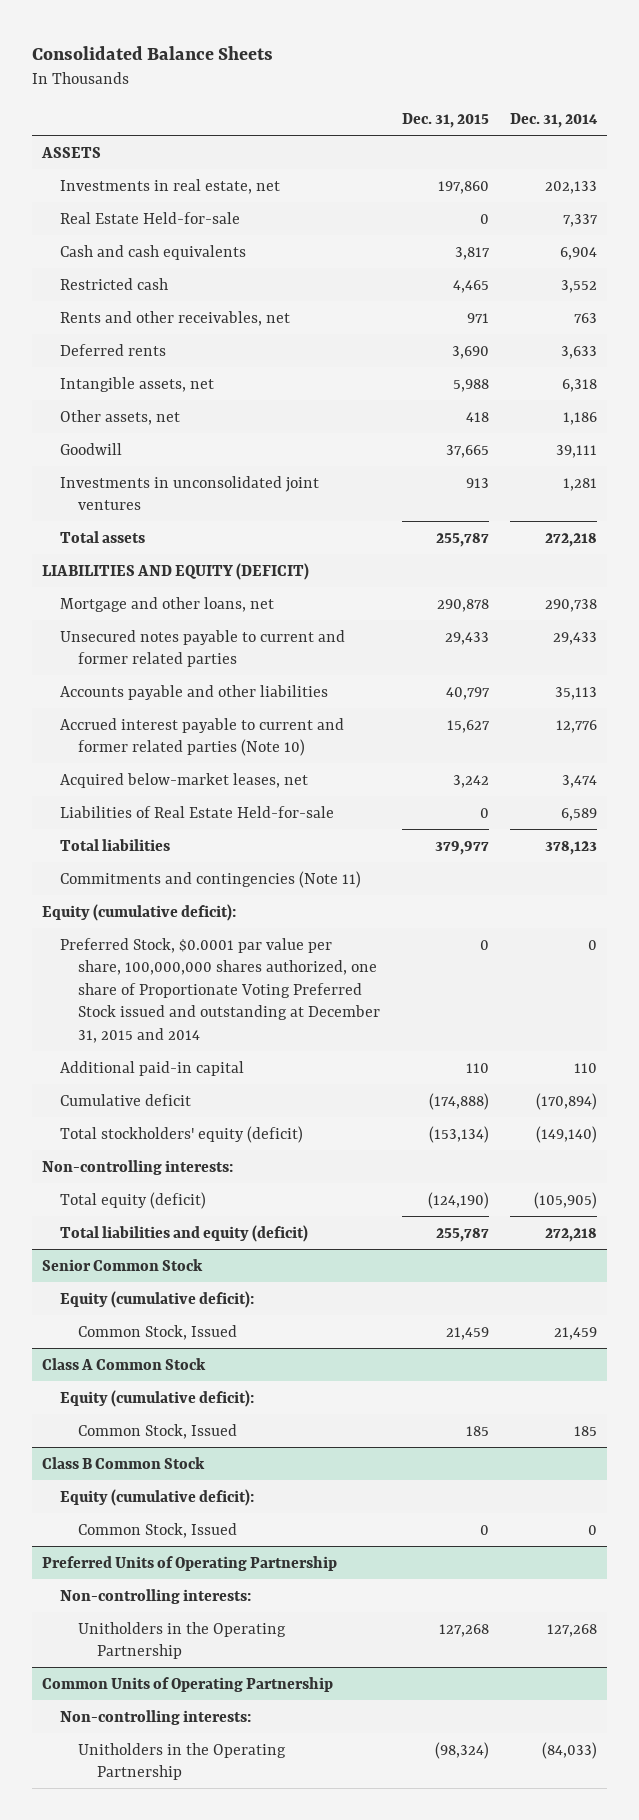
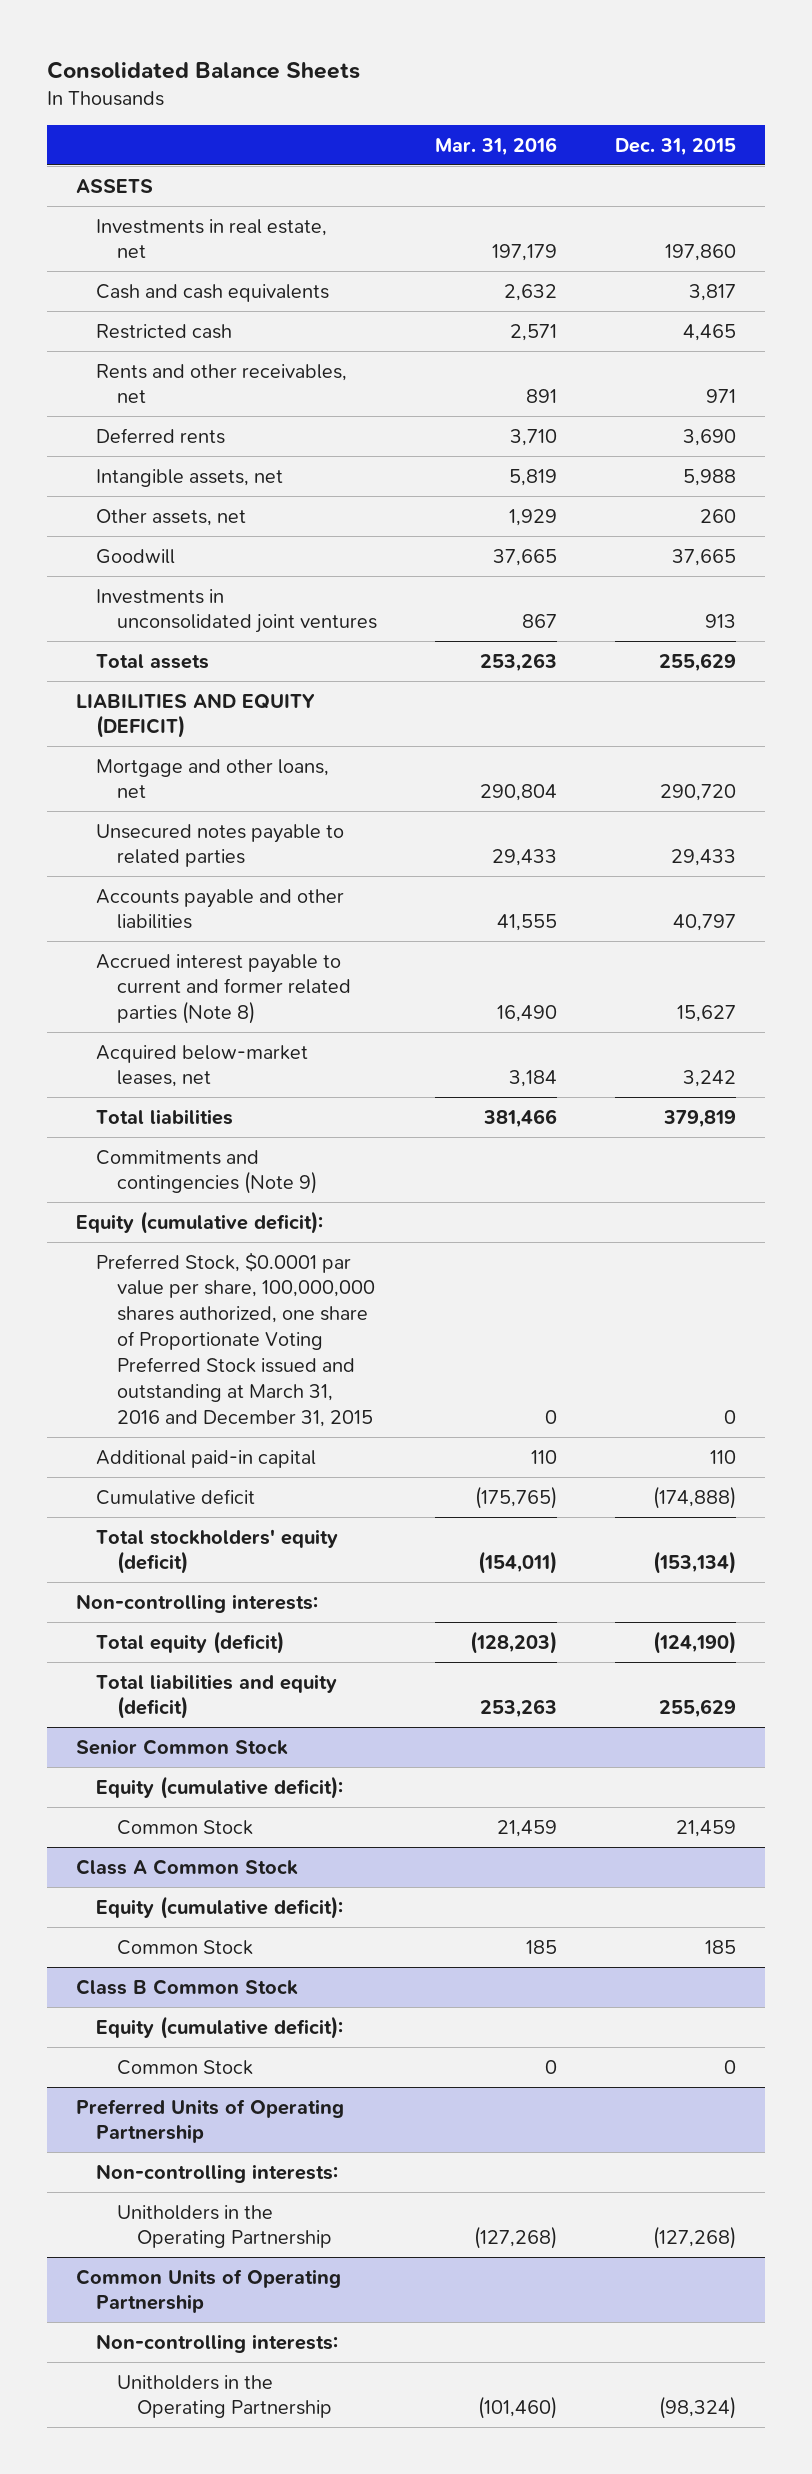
- | Dec. 31, 2015 | Dec. 31, 2014
+ | Mar. 31, 2016 | Dec. 31, 2015
- Real Estate Held-for-sale | 0 | 7,337
- Other assets, net | 418 | 1,186
+ Other assets, net | 1,929 | 260
- Total assets | 255,787 | 272,218
+ Total assets | 253,263 | 255,629
- Mortgage and other loans, net | 290,878 | 290,738
- Unsecured notes payable to current and former related parties | 29,433 | 29,433
+ Mortgage and other loans, net | 290,804 | 290,720
+ Unsecured notes payable to related parties | 29,433 | 29,433
- Accrued interest payable to current and former related parties (Note 10) | 15,627 | 12,776
+ Accrued interest payable to current and former related parties (Note 8) | 16,490 | 15,627
- Liabilities of Real Estate Held-for-sale | 0 | 6,589
- Total liabilities | 379,977 | 378,123
- Commitments and contingencies (Note 11)
+ Total liabilities | 381,466 | 379,819
+ Commitments and contingencies (Note 9)
- Preferred Stock, $0.0001 par value per share, 100,000,000 shares authorized, one share of Proportionate Voting Preferred Stock issued and outstanding at December 31, 2015 and 2014 | 0 | 0
+ Preferred Stock, $0.0001 par value per share, 100,000,000 shares authorized, one share of Proportionate Voting Preferred Stock issued and outstanding at March 31, 2016 and December 31, 2015 | 0 | 0
- Total liabilities and equity (deficit) | 255,787 | 272,218
+ Total liabilities and equity (deficit) | 253,263 | 255,629
@ Senior Common Stock
- Common Stock, Issued | 21,459 | 21,459
+ Common Stock | 21,459 | 21,459
@ Class A Common Stock
- Common Stock, Issued | 185 | 185
+ Common Stock | 185 | 185
@ Class B Common Stock
- Common Stock, Issued | 0 | 0
+ Common Stock | 0 | 0
@ Preferred Units of Operating Partnership
- Unitholders in the Operating Partnership | 127,268 | 127,268
+ Unitholders in the Operating Partnership | (127,268) | (127,268)

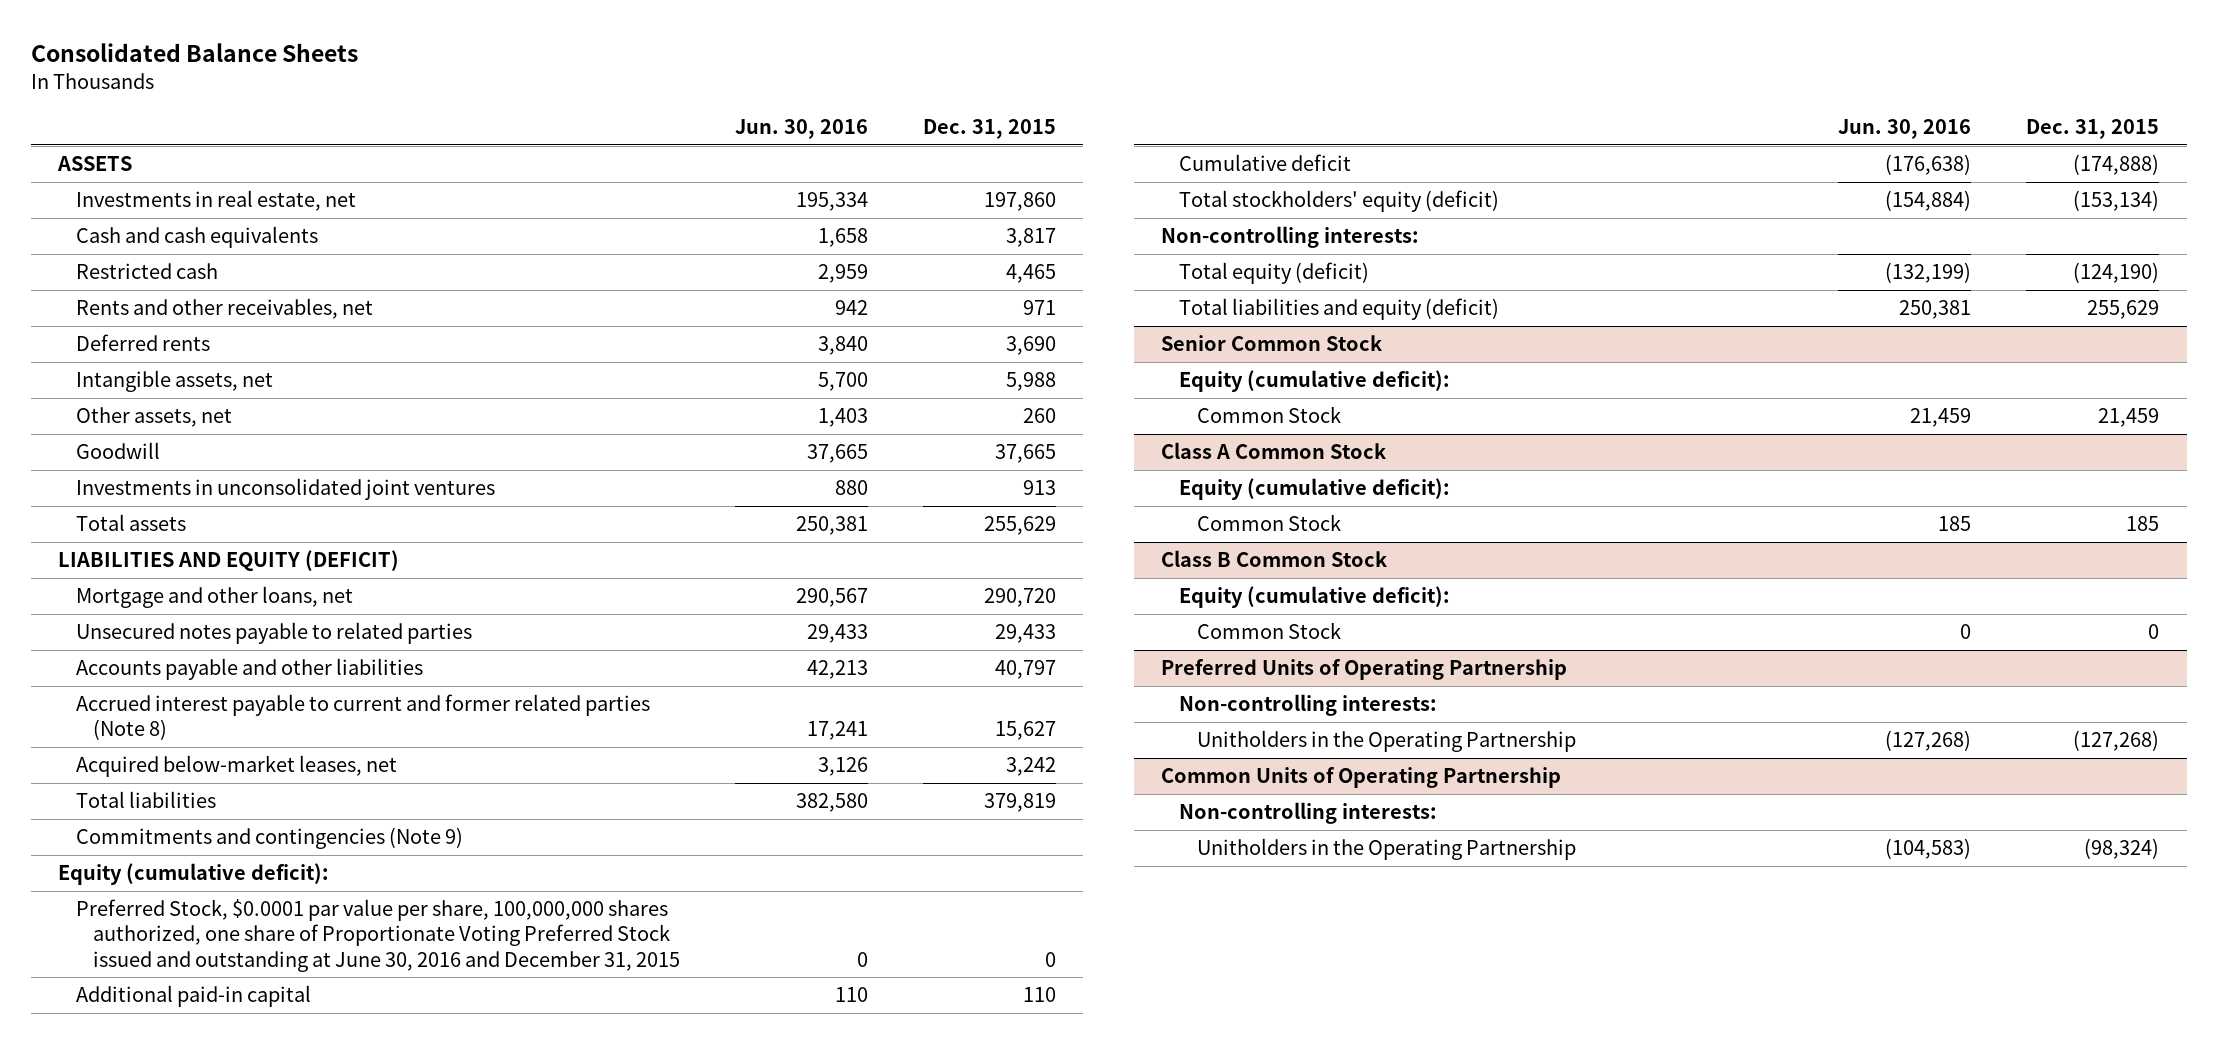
- | Mar. 31, 2016 | Dec. 31, 2015
+ | Jun. 30, 2016 | Dec. 31, 2015
- Preferred Stock, $0.0001 par value per share, 100,000,000 shares authorized, one share of Proportionate Voting Preferred Stock issued and outstanding at March 31, 2016 and December 31, 2015 | 0 | 0
+ Preferred Stock, $0.0001 par value per share, 100,000,000 shares authorized, one share of Proportionate Voting Preferred Stock issued and outstanding at June 30, 2016 and December 31, 2015 | 0 | 0

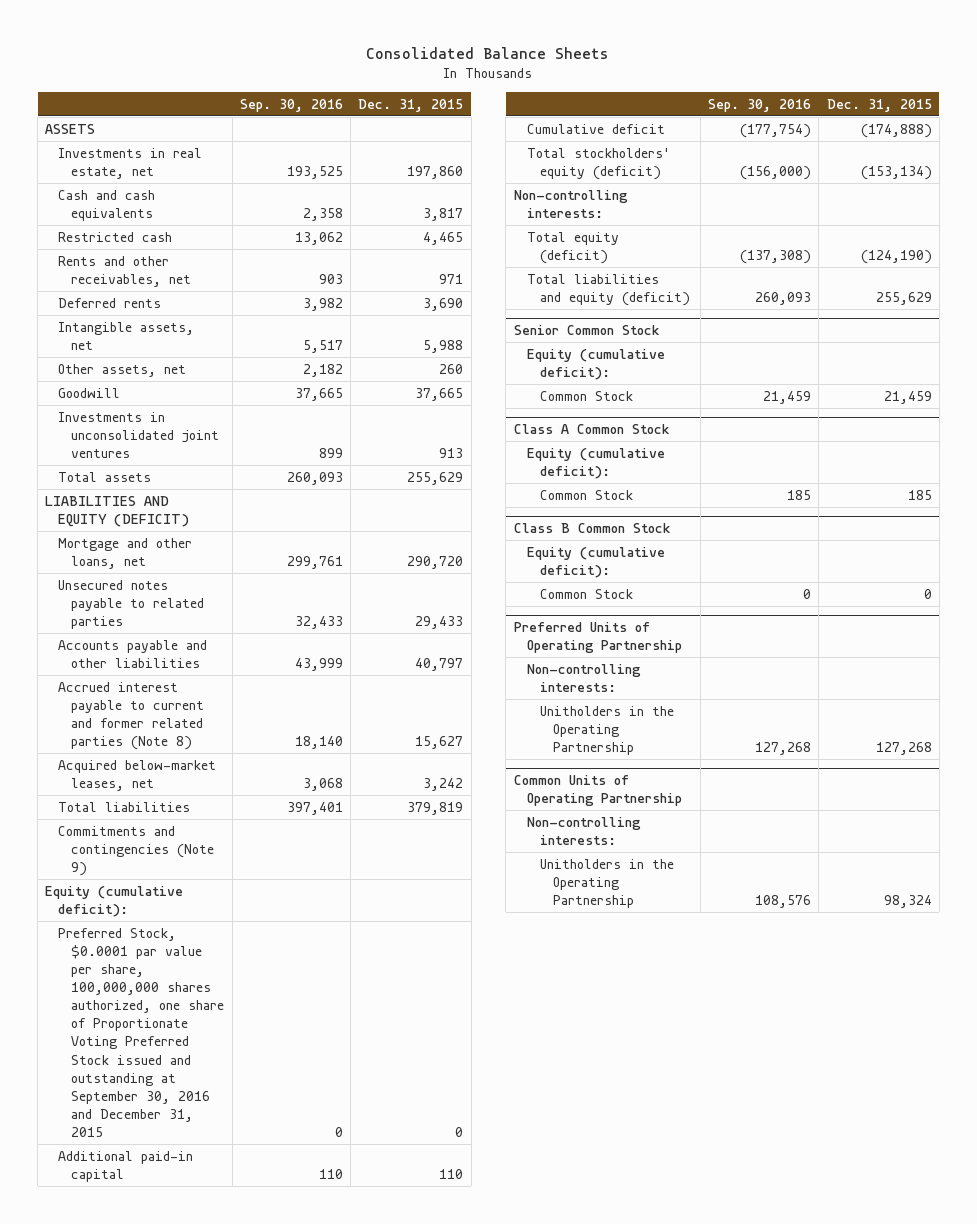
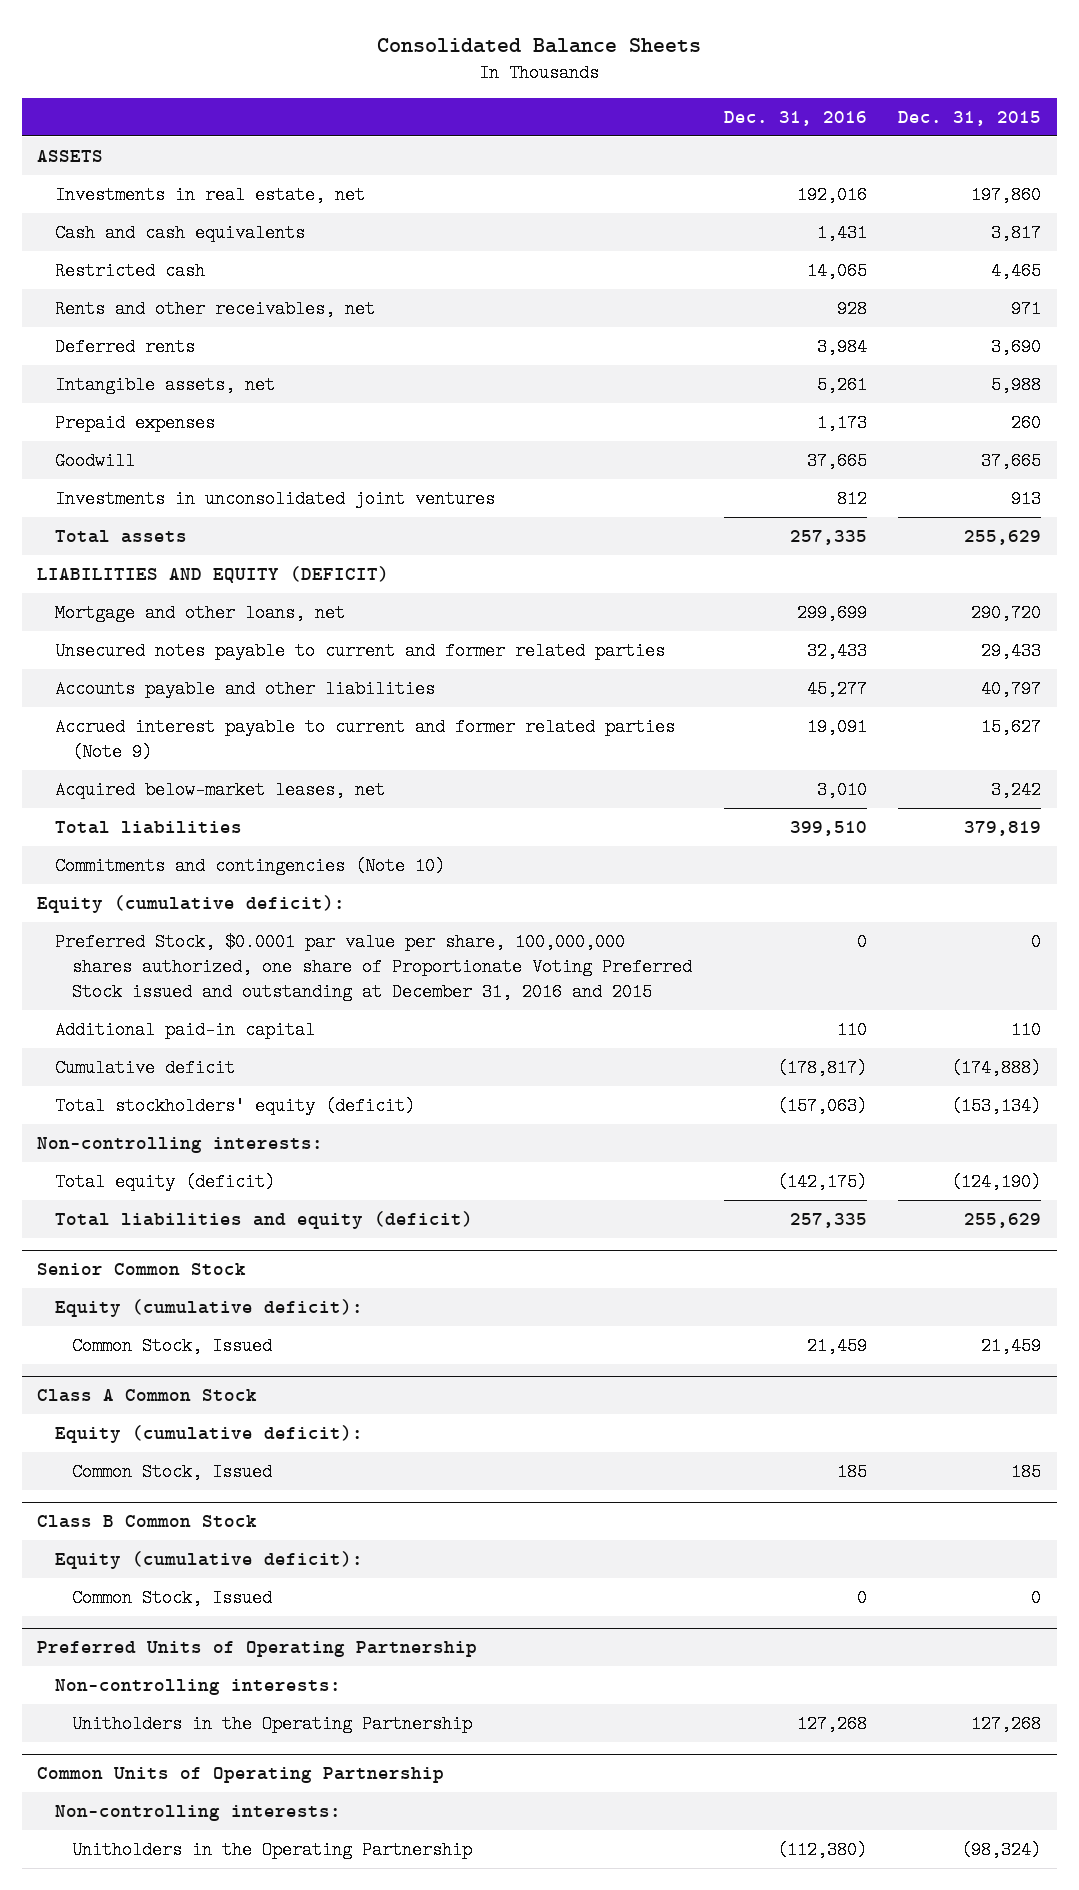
- | Sep. 30, 2016 | Dec. 31, 2015
+ | Dec. 31, 2016 | Dec. 31, 2015
- Other assets, net | 2,182 | 260
+ Prepaid expenses | 1,173 | 260
- Unsecured notes payable to related parties | 32,433 | 29,433
+ Unsecured notes payable to current and former related parties | 32,433 | 29,433
- Accrued interest payable to current and former related parties (Note 8) | 18,140 | 15,627
+ Accrued interest payable to current and former related parties (Note 9) | 19,091 | 15,627
- Commitments and contingencies (Note 9)
+ Commitments and contingencies (Note 10)
- Preferred Stock, $0.0001 par value per share, 100,000,000 shares authorized, one share of Proportionate Voting Preferred Stock issued and outstanding at September 30, 2016 and December 31, 2015 | 0 | 0
+ Preferred Stock, $0.0001 par value per share, 100,000,000 shares authorized, one share of Proportionate Voting Preferred Stock issued and outstanding at December 31, 2016 and 2015 | 0 | 0
@ Senior Common Stock
- Common Stock | 21,459 | 21,459
+ Common Stock, Issued | 21,459 | 21,459
@ Class A Common Stock
- Common Stock | 185 | 185
+ Common Stock, Issued | 185 | 185
@ Class B Common Stock
- Common Stock | 0 | 0
+ Common Stock, Issued | 0 | 0
@ Common Units of Operating Partnership
- Unitholders in the Operating Partnership | 108,576 | 98,324
+ Unitholders in the Operating Partnership | (112,380) | (98,324)

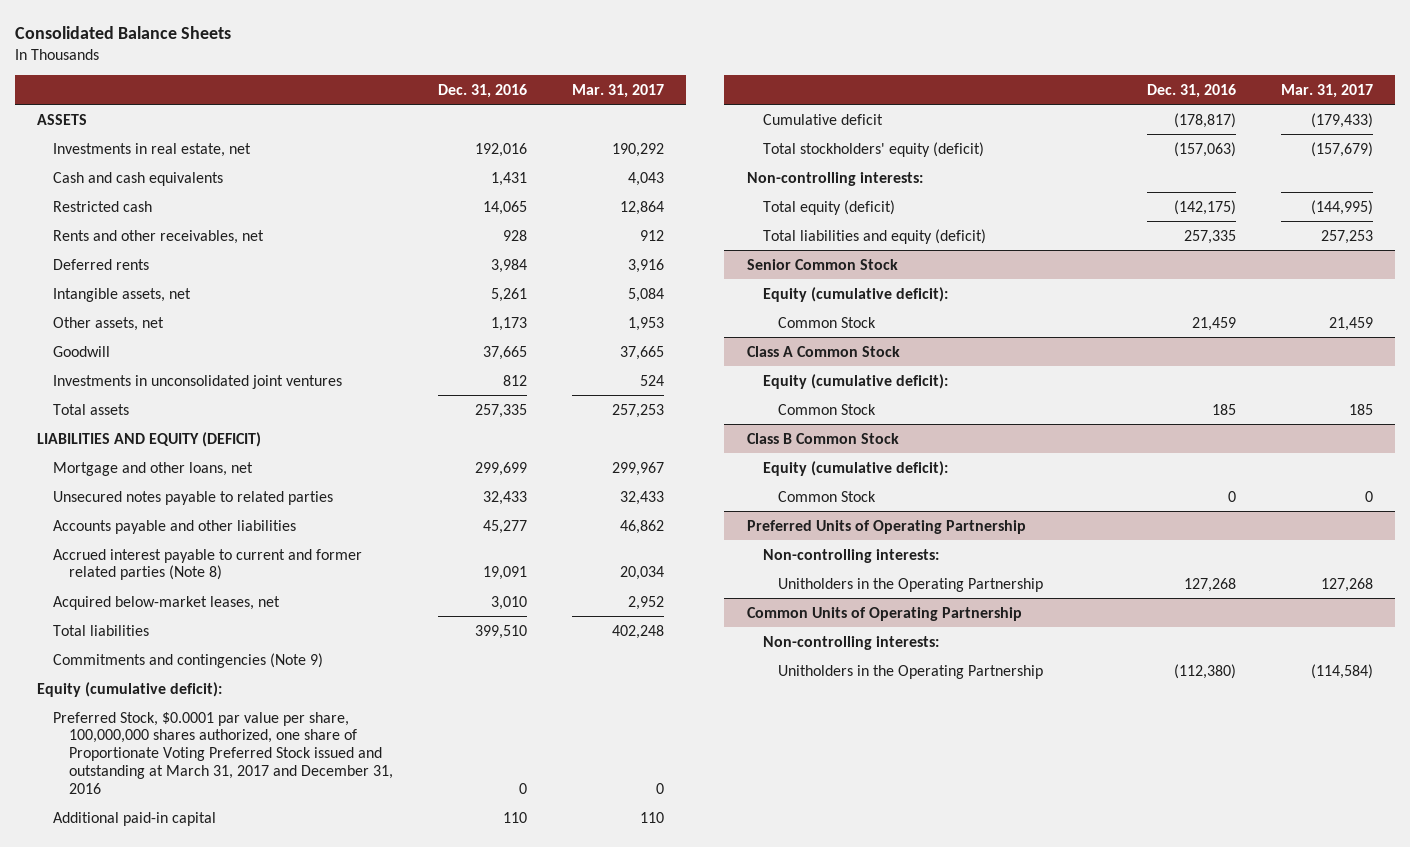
- | Dec. 31, 2016 | Dec. 31, 2015
+ | Dec. 31, 2016 | Mar. 31, 2017
- Prepaid expenses | 1,173 | 260
+ Other assets, net | 1,173 | 1,953
- Unsecured notes payable to current and former related parties | 32,433 | 29,433
+ Unsecured notes payable to related parties | 32,433 | 32,433
- Accrued interest payable to current and former related parties (Note 9) | 19,091 | 15,627
+ Accrued interest payable to current and former related parties (Note 8) | 19,091 | 20,034
- Commitments and contingencies (Note 10)
+ Commitments and contingencies (Note 9)
- Preferred Stock, $0.0001 par value per share, 100,000,000 shares authorized, one share of Proportionate Voting Preferred Stock issued and outstanding at December 31, 2016 and 2015 | 0 | 0
+ Preferred Stock, $0.0001 par value per share, 100,000,000 shares authorized, one share of Proportionate Voting Preferred Stock issued and outstanding at March 31, 2017 and December 31, 2016 | 0 | 0
@ Senior Common Stock
- Common Stock, Issued | 21,459 | 21,459
+ Common Stock | 21,459 | 21,459
@ Class A Common Stock
- Common Stock, Issued | 185 | 185
+ Common Stock | 185 | 185
@ Class B Common Stock
- Common Stock, Issued | 0 | 0
+ Common Stock | 0 | 0

